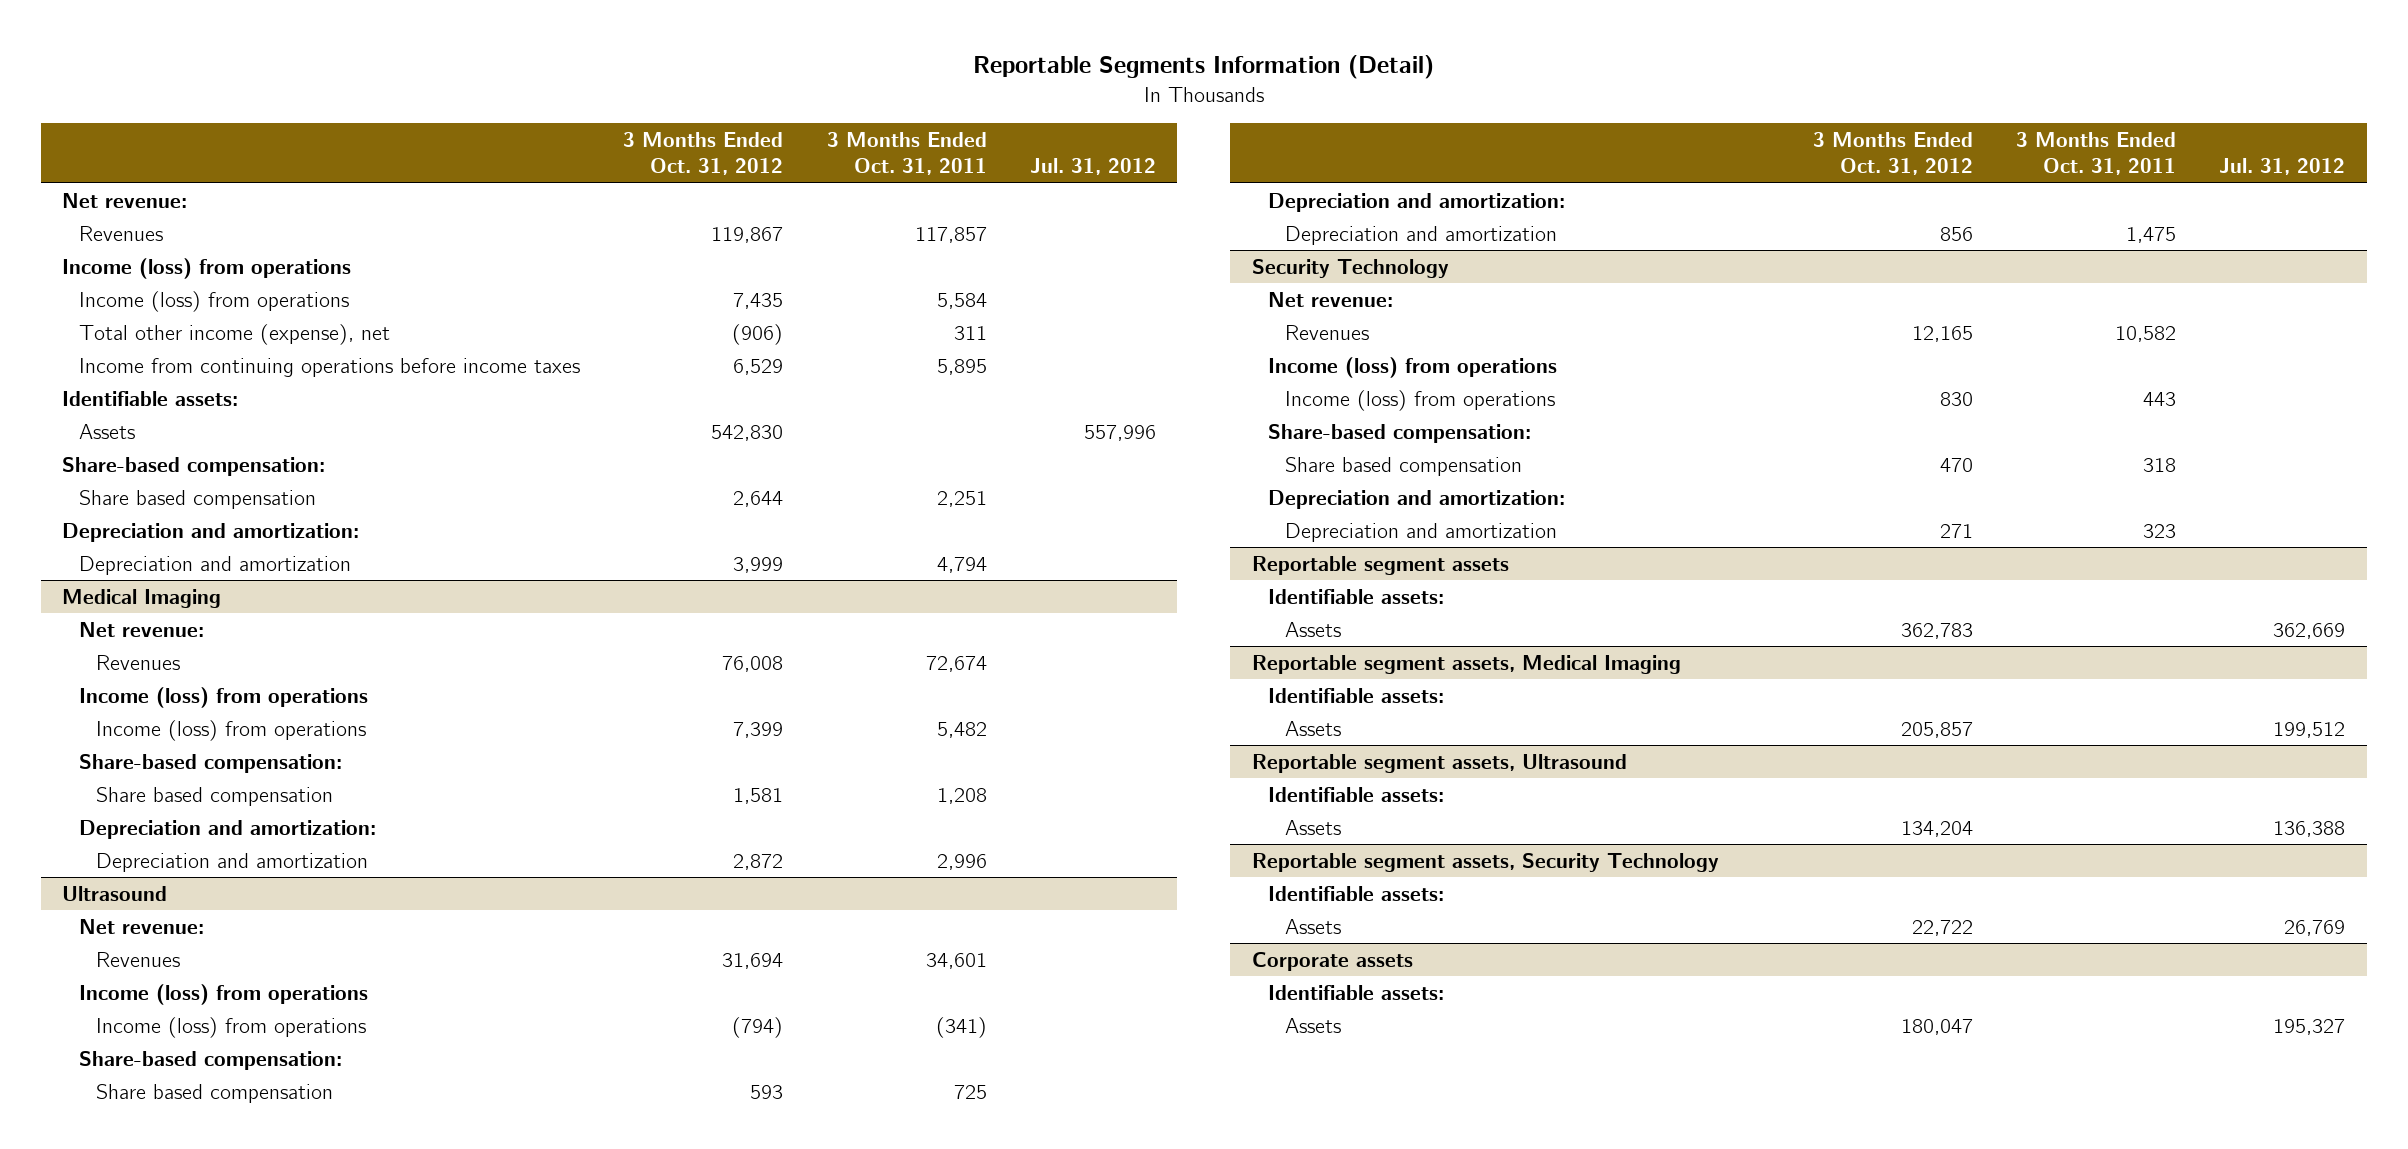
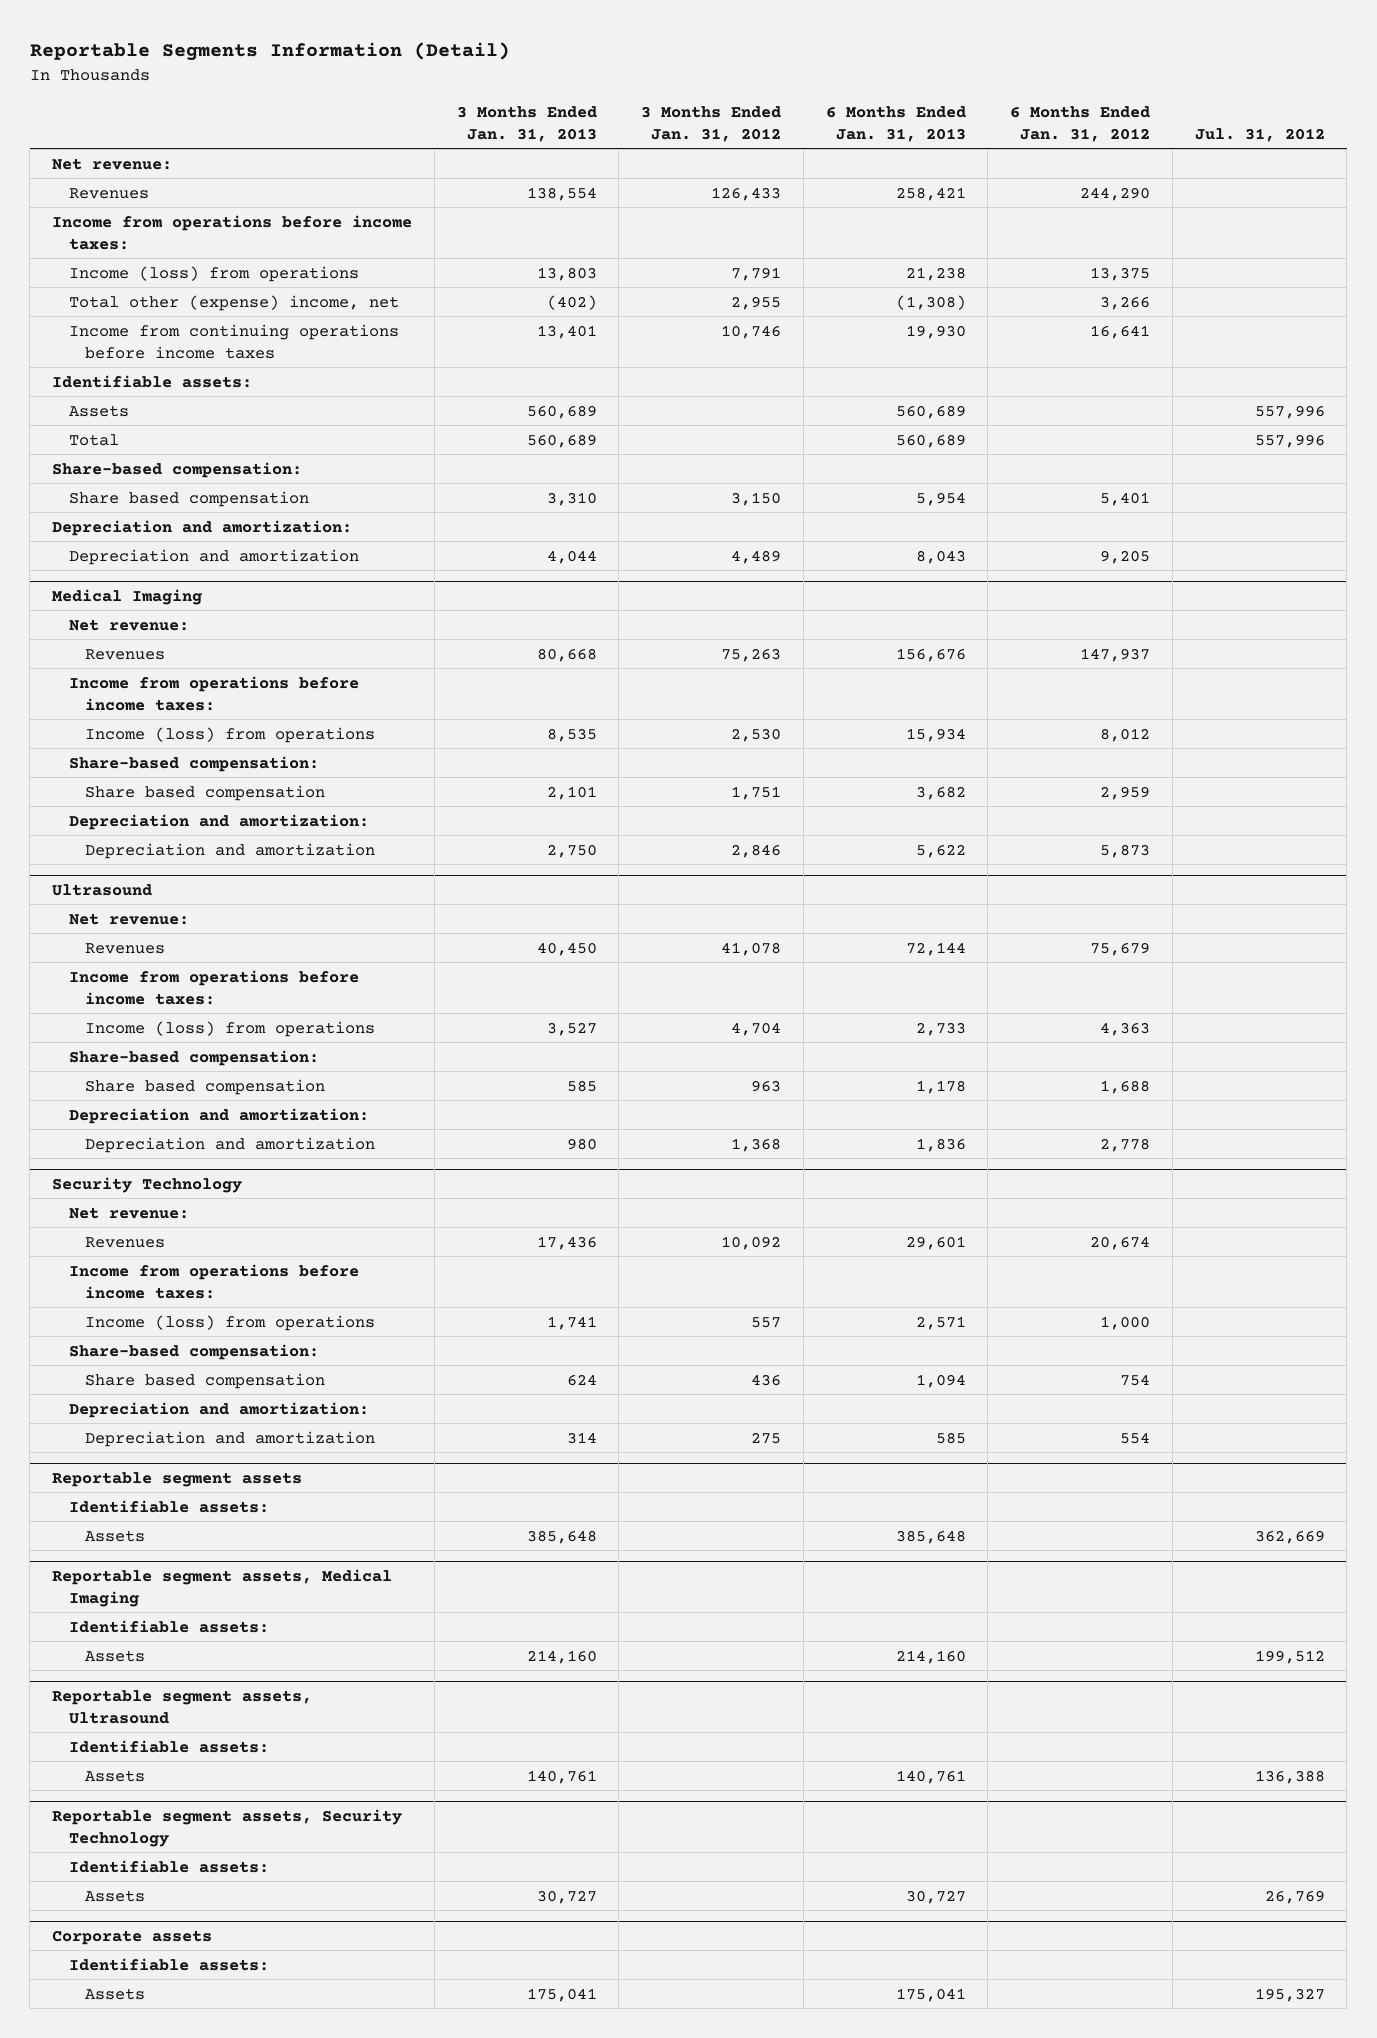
- | 3 Months Ended Oct. 31, 2012 | 3 Months Ended Oct. 31, 2011 | Jul. 31, 2012
+ | 3 Months Ended Jan. 31, 2013 | 3 Months Ended Jan. 31, 2012 | 6 Months Ended Jan. 31, 2013 | 6 Months Ended Jan. 31, 2012 | Jul. 31, 2012
- Income (loss) from operations
+ Income from operations before income taxes:
- Total other income (expense), net | (906) | 311 |
+ Total other (expense) income, net | (402) | 2,955 | (1,308) | 3,266 |
+ Total | 560,689 | | 560,689 | | 557,996
@ Medical Imaging
- Income (loss) from operations
+ Income from operations before income taxes:
@ Ultrasound
- Income (loss) from operations
+ Income from operations before income taxes:
@ Security Technology
- Income (loss) from operations
+ Income from operations before income taxes:

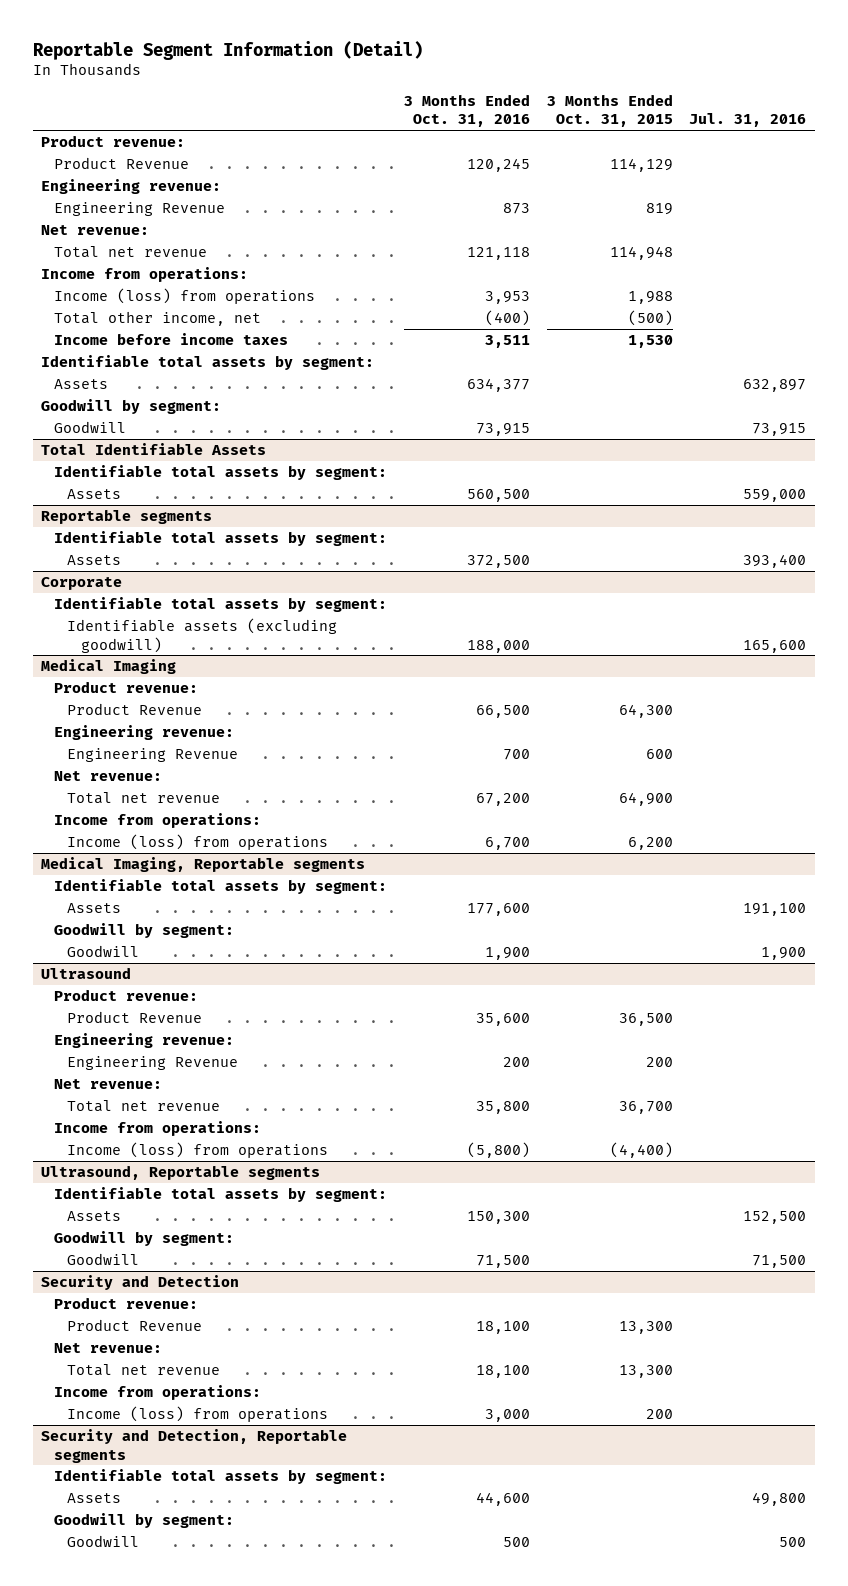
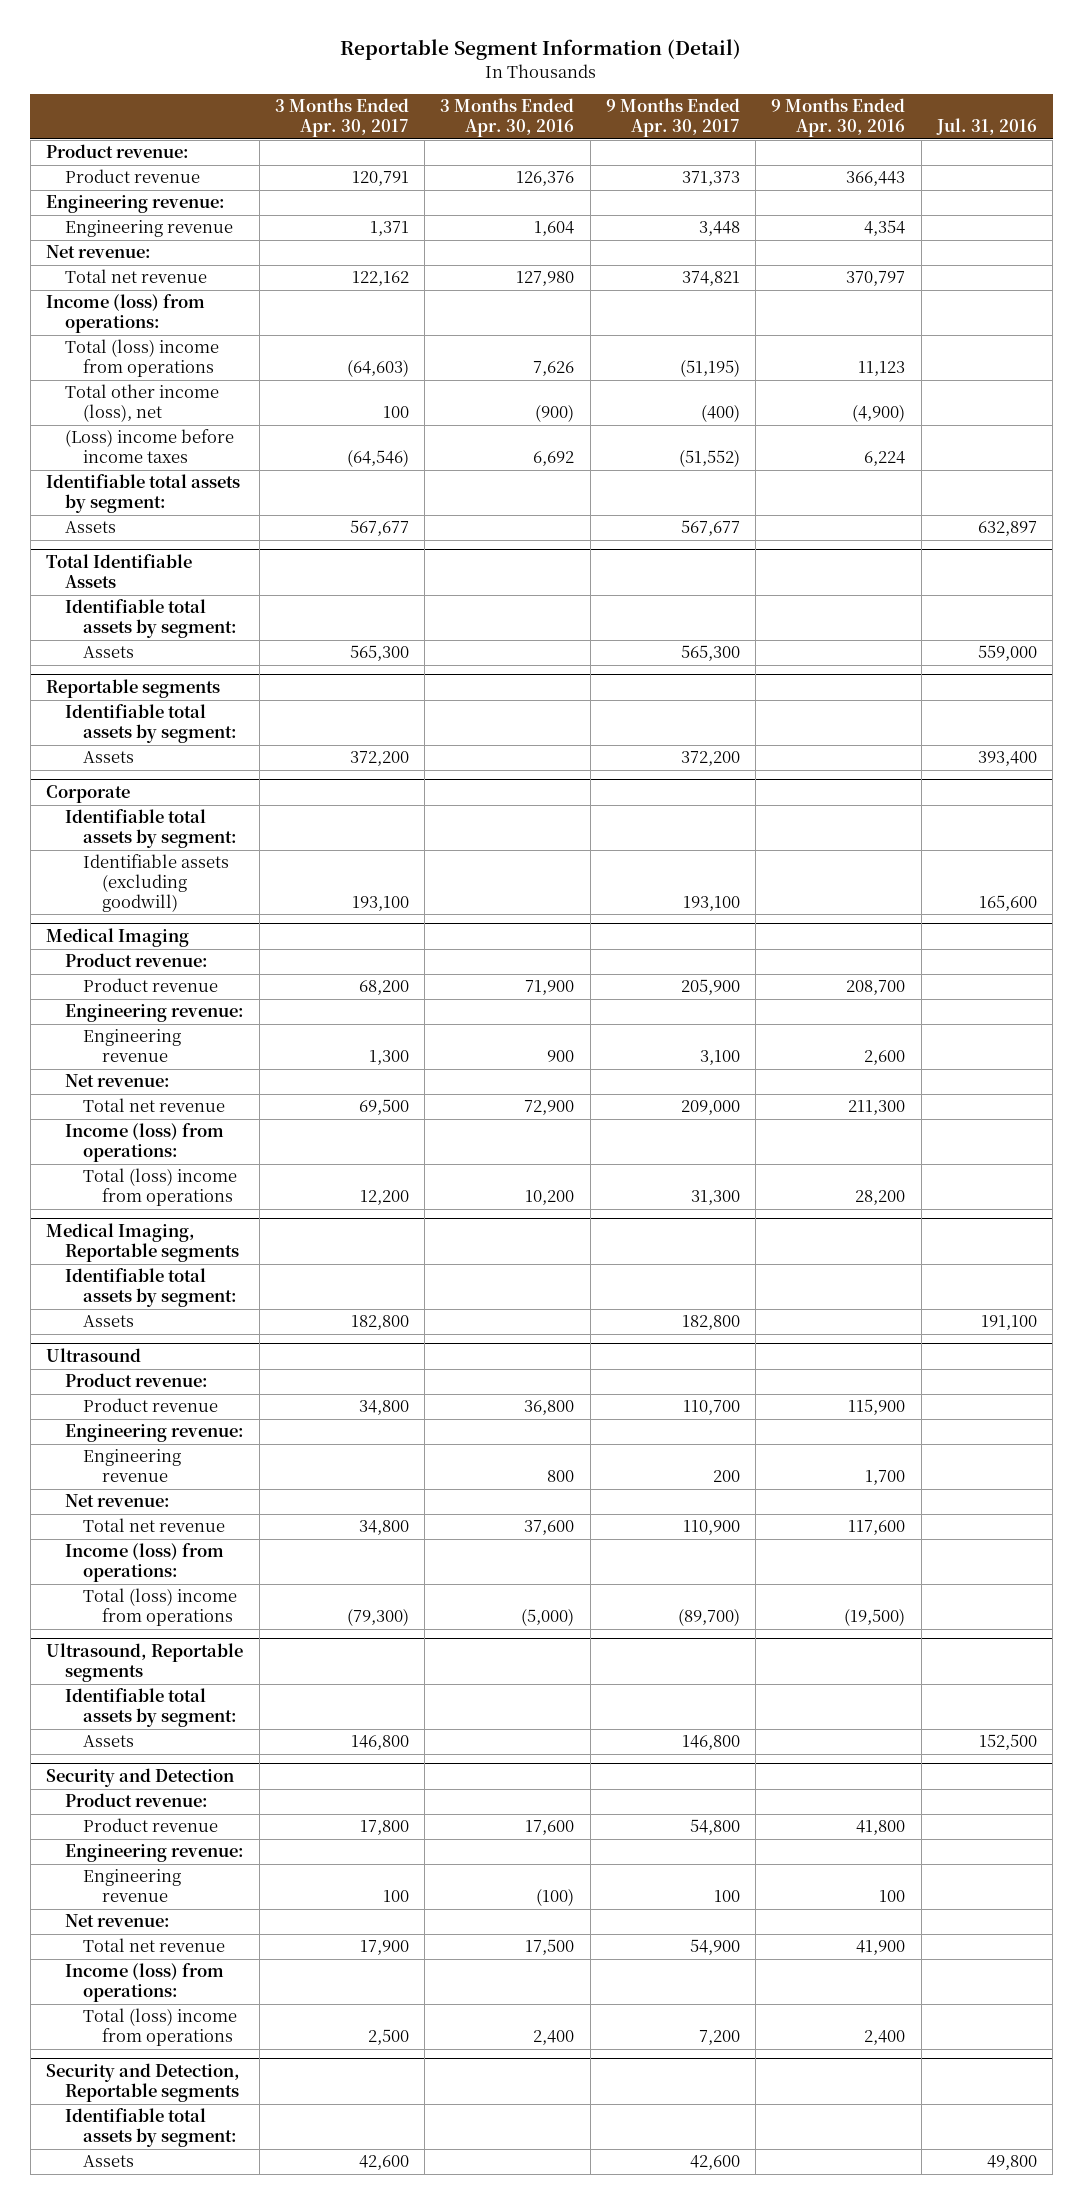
- | 3 Months Ended Oct. 31, 2016 | 3 Months Ended Oct. 31, 2015 | Jul. 31, 2016
+ | 3 Months Ended Apr. 30, 2017 | 3 Months Ended Apr. 30, 2016 | 9 Months Ended Apr. 30, 2017 | 9 Months Ended Apr. 30, 2016 | Jul. 31, 2016
- Product Revenue | 120,245 | 114,129 |
+ Product revenue | 120,791 | 126,376 | 371,373 | 366,443 |
- Engineering Revenue | 873 | 819 |
+ Engineering revenue | 1,371 | 1,604 | 3,448 | 4,354 |
- Income from operations:
- Income (loss) from operations | 3,953 | 1,988 |
- Total other income, net | (400) | (500) |
- Income before income taxes | 3,511 | 1,530 |
+ Income (loss) from operations:
+ Total (loss) income from operations | (64,603) | 7,626 | (51,195) | 11,123 |
+ Total other income (loss), net | 100 | (900) | (400) | (4,900) |
+ (Loss) income before income taxes | (64,546) | 6,692 | (51,552) | 6,224 |
- Goodwill by segment:
- Goodwill | 73,915 | | 73,915
@ Medical Imaging
- Product Revenue | 66,500 | 64,300 |
+ Product revenue | 68,200 | 71,900 | 205,900 | 208,700 |
- Engineering Revenue | 700 | 600 |
+ Engineering revenue | 1,300 | 900 | 3,100 | 2,600 |
- Income from operations:
- Income (loss) from operations | 6,700 | 6,200 |
+ Income (loss) from operations:
+ Total (loss) income from operations | 12,200 | 10,200 | 31,300 | 28,200 |
@ Medical Imaging, Reportable segments
- Goodwill by segment:
- Goodwill | 1,900 | | 1,900
@ Ultrasound
- Product Revenue | 35,600 | 36,500 |
+ Product revenue | 34,800 | 36,800 | 110,700 | 115,900 |
- Engineering Revenue | 200 | 200 |
+ Engineering revenue | | 800 | 200 | 1,700 |
- Income from operations:
- Income (loss) from operations | (5,800) | (4,400) |
+ Income (loss) from operations:
+ Total (loss) income from operations | (79,300) | (5,000) | (89,700) | (19,500) |
@ Ultrasound, Reportable segments
- Goodwill by segment:
- Goodwill | 71,500 | | 71,500
@ Security and Detection
- Product Revenue | 18,100 | 13,300 |
+ Product revenue | 17,800 | 17,600 | 54,800 | 41,800 |
+ Engineering revenue:
+ Engineering revenue | 100 | (100) | 100 | 100 |
- Income from operations:
- Income (loss) from operations | 3,000 | 200 |
+ Income (loss) from operations:
+ Total (loss) income from operations | 2,500 | 2,400 | 7,200 | 2,400 |
@ Security and Detection, Reportable segments
- Goodwill by segment:
- Goodwill | 500 | | 500

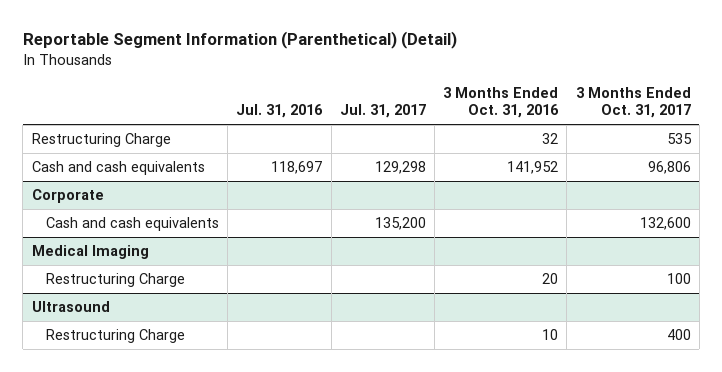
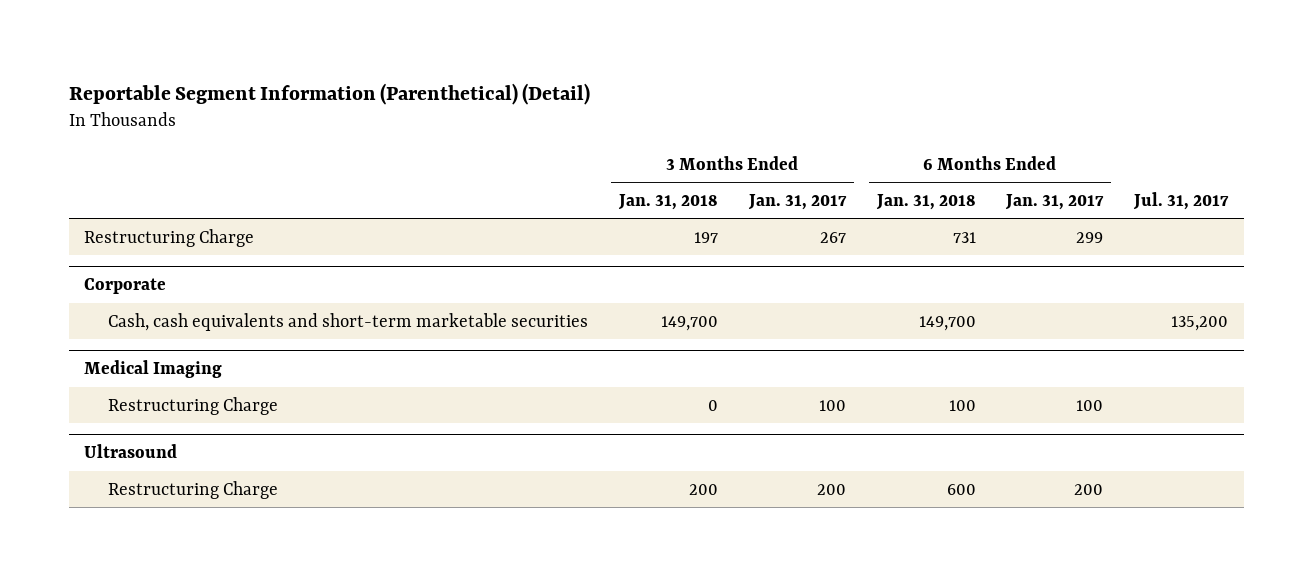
- | Jul. 31, 2016 | Jul. 31, 2017 | 3 Months Ended Oct. 31, 2016 | 3 Months Ended Oct. 31, 2017
+ | 3 Months Ended Jan. 31, 2018 | 3 Months Ended Jan. 31, 2017 | 6 Months Ended Jan. 31, 2018 | 6 Months Ended Jan. 31, 2017 | Jul. 31, 2017
- Cash and cash equivalents | 118,697 | 129,298 | 141,952 | 96,806
@ Corporate
- Cash and cash equivalents | | 135,200 | | 132,600
+ Cash, cash equivalents and short-term marketable securities | 149,700 | | 149,700 | | 135,200

